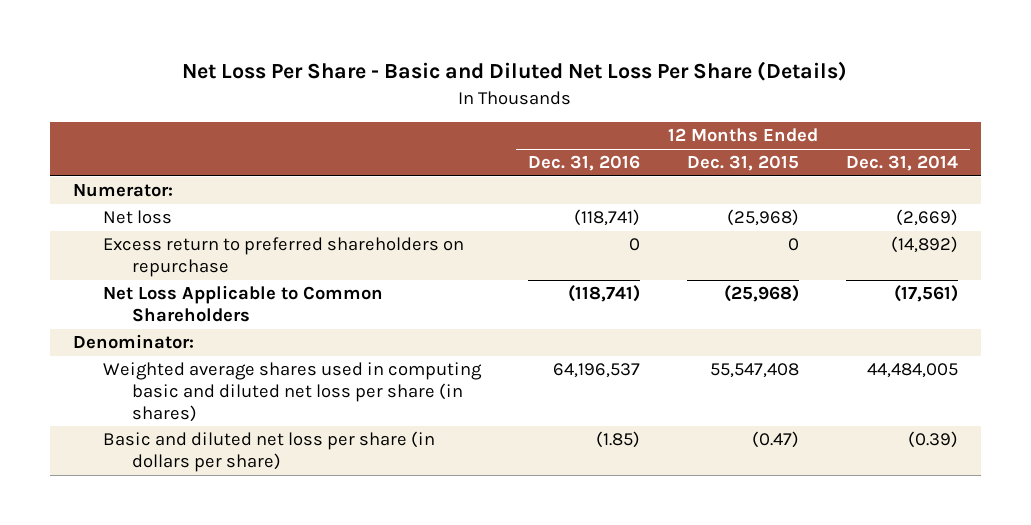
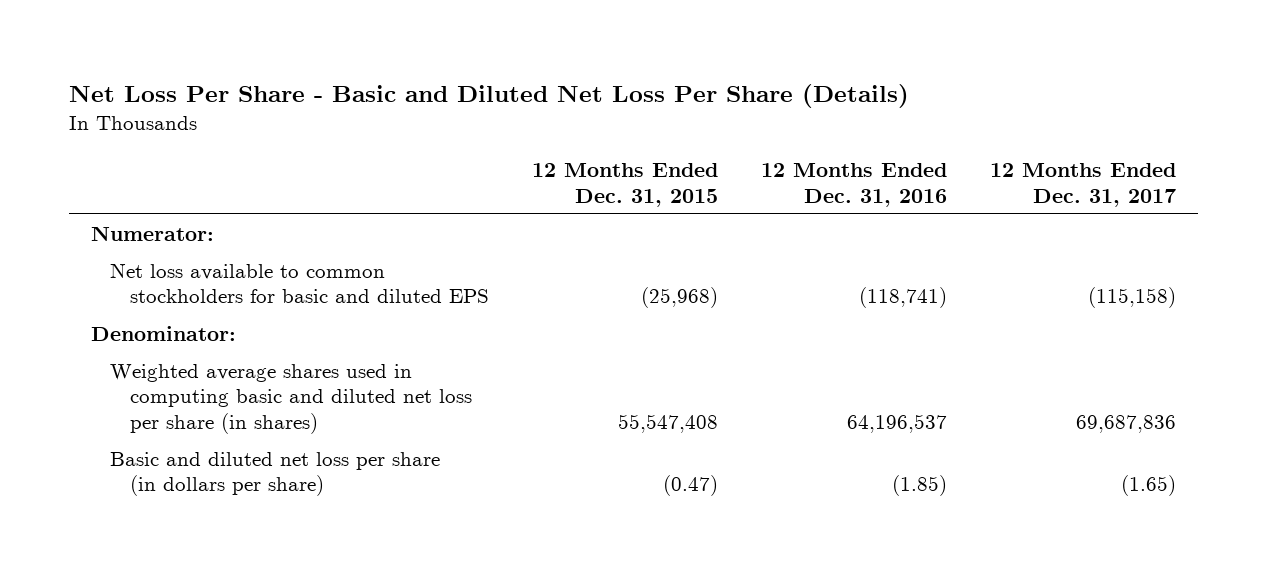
- | 12 Months Ended Dec. 31, 2016 | 12 Months Ended Dec. 31, 2015 | 12 Months Ended Dec. 31, 2014
+ | 12 Months Ended Dec. 31, 2015 | 12 Months Ended Dec. 31, 2016 | 12 Months Ended Dec. 31, 2017
- Net loss | (118,741) | (25,968) | (2,669)
- Excess return to preferred shareholders on repurchase | 0 | 0 | (14,892)
- Net Loss Applicable to Common Shareholders | (118,741) | (25,968) | (17,561)
+ Net loss available to common stockholders for basic and diluted EPS | (25,968) | (118,741) | (115,158)

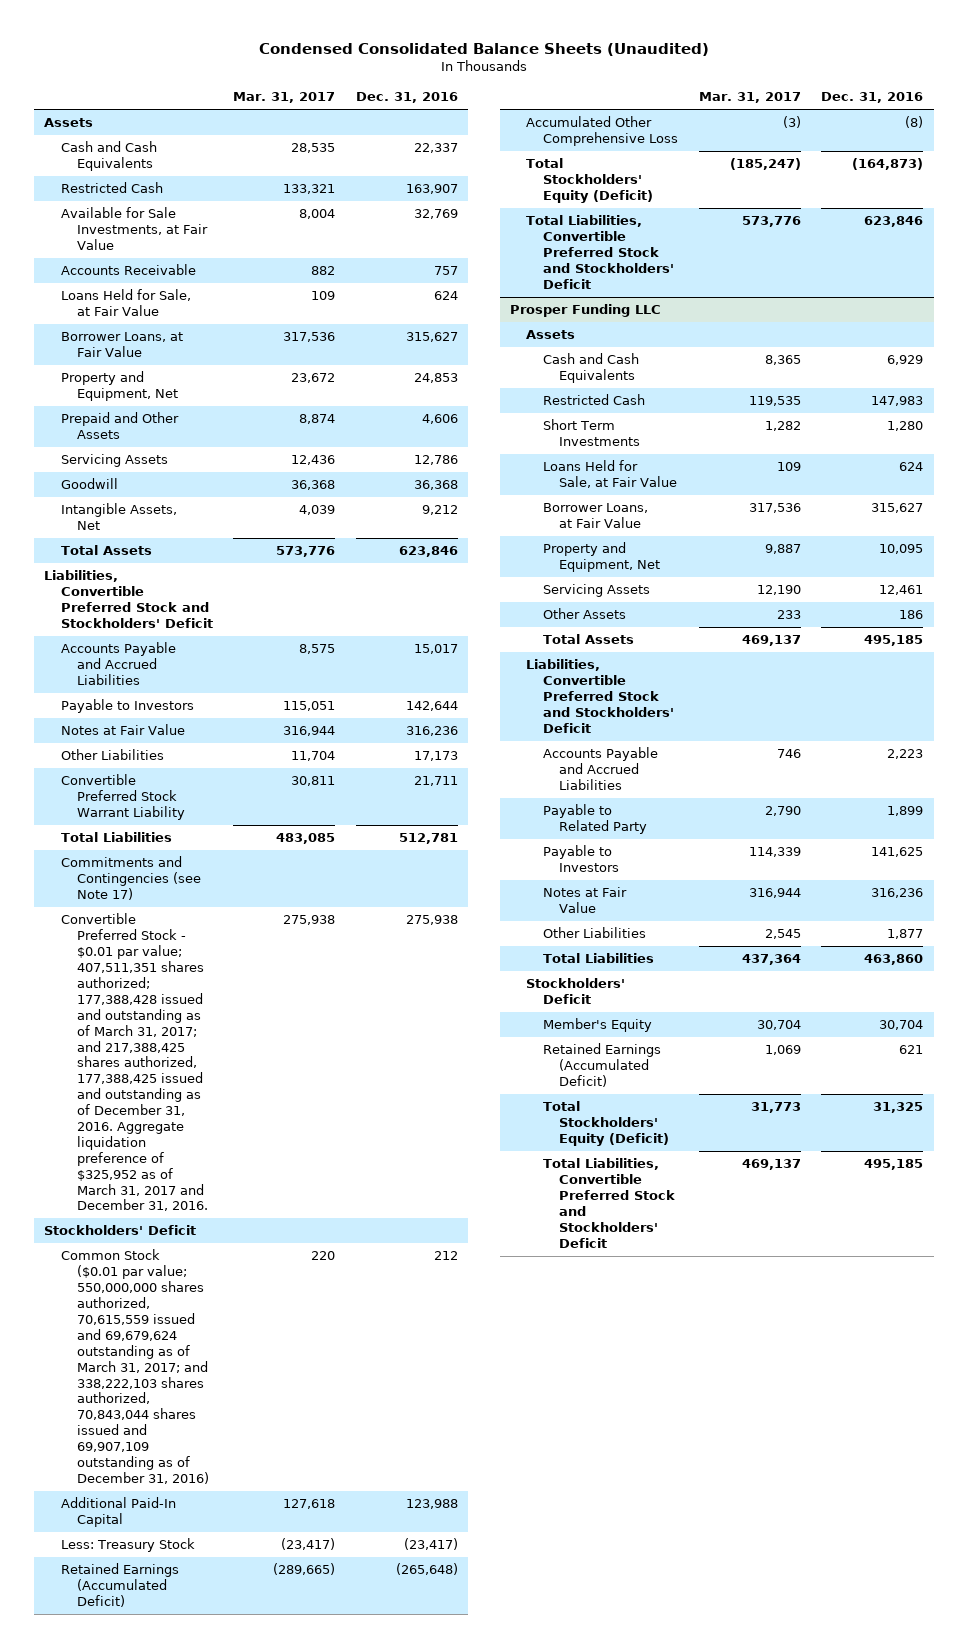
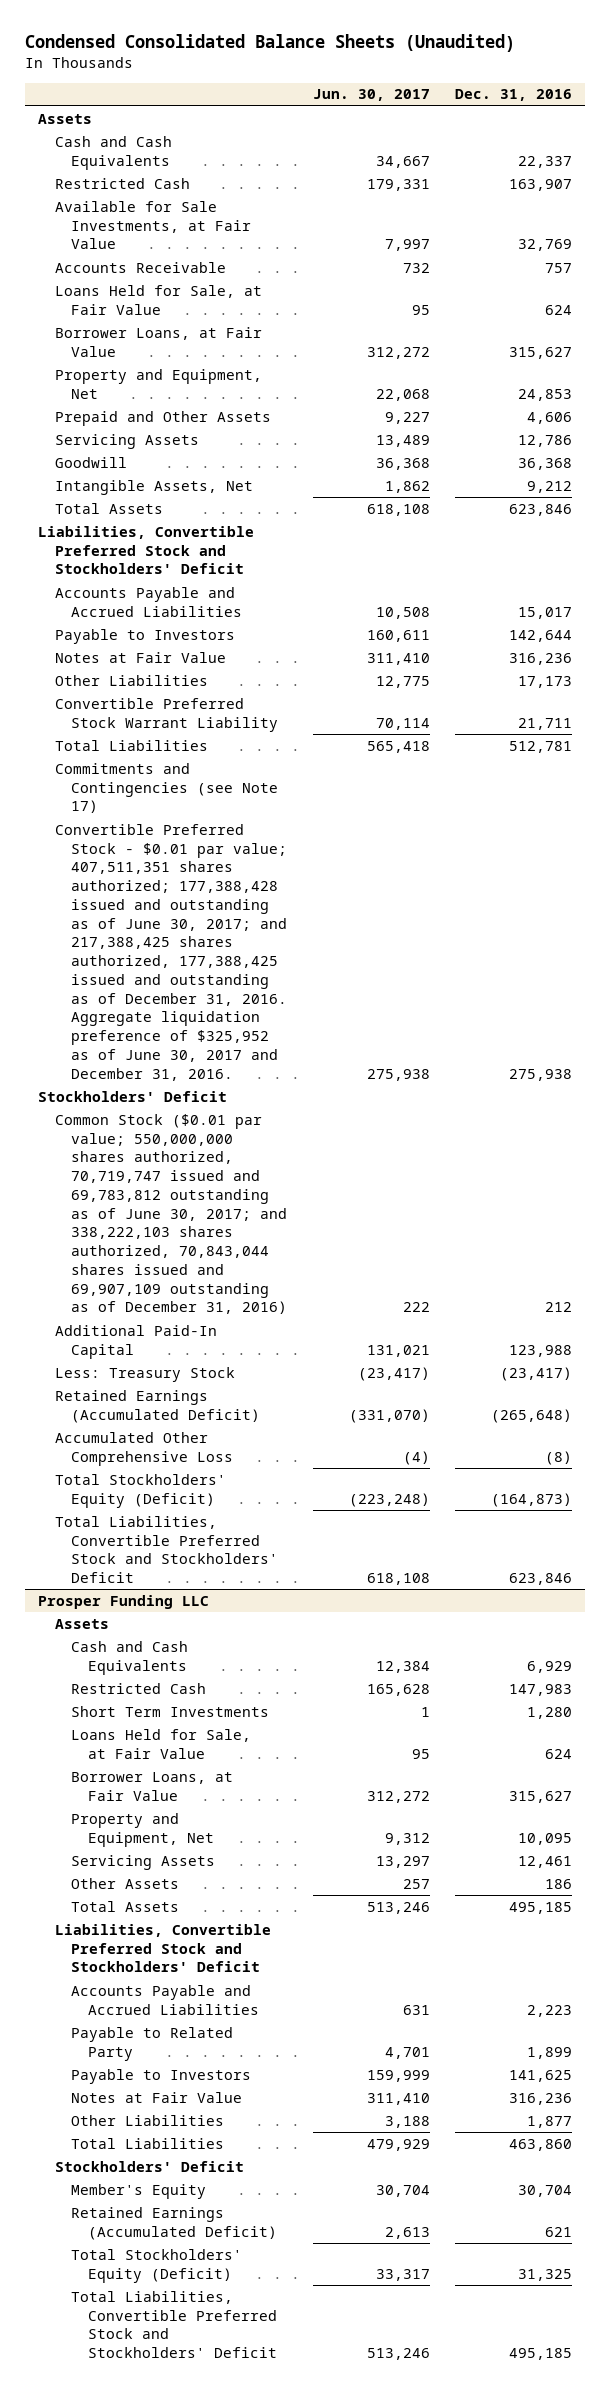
- | Mar. 31, 2017 | Dec. 31, 2016
+ | Jun. 30, 2017 | Dec. 31, 2016
- Convertible Preferred Stock - $0.01 par value; 407,511,351 shares authorized; 177,388,428 issued and outstanding as of March 31, 2017; and 217,388,425 shares authorized, 177,388,425 issued and outstanding as of December 31, 2016. Aggregate liquidation preference of $325,952 as of March 31, 2017 and December 31, 2016. | 275,938 | 275,938
+ Convertible Preferred Stock - $0.01 par value; 407,511,351 shares authorized; 177,388,428 issued and outstanding as of June 30, 2017; and 217,388,425 shares authorized, 177,388,425 issued and outstanding as of December 31, 2016. Aggregate liquidation preference of $325,952 as of June 30, 2017 and December 31, 2016. | 275,938 | 275,938
- Common Stock ($0.01 par value; 550,000,000 shares authorized, 70,615,559 issued and 69,679,624 outstanding as of March 31, 2017; and 338,222,103 shares authorized, 70,843,044 shares issued and 69,907,109 outstanding as of December 31, 2016) | 220 | 212
+ Common Stock ($0.01 par value; 550,000,000 shares authorized, 70,719,747 issued and 69,783,812 outstanding as of June 30, 2017; and 338,222,103 shares authorized, 70,843,044 shares issued and 69,907,109 outstanding as of December 31, 2016) | 222 | 212

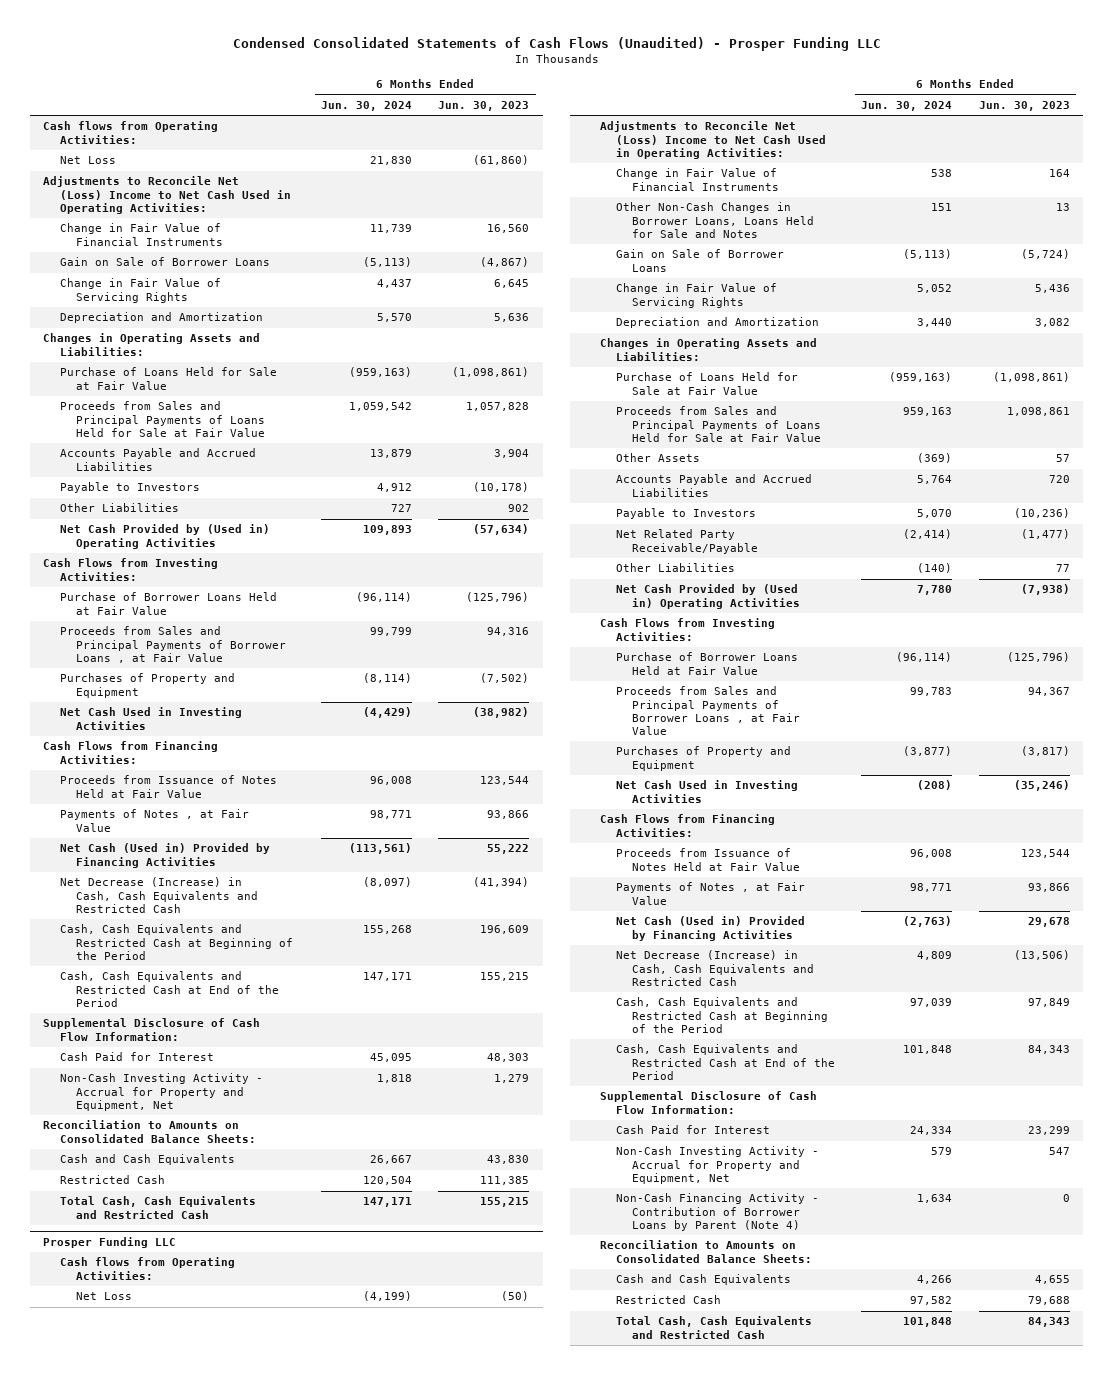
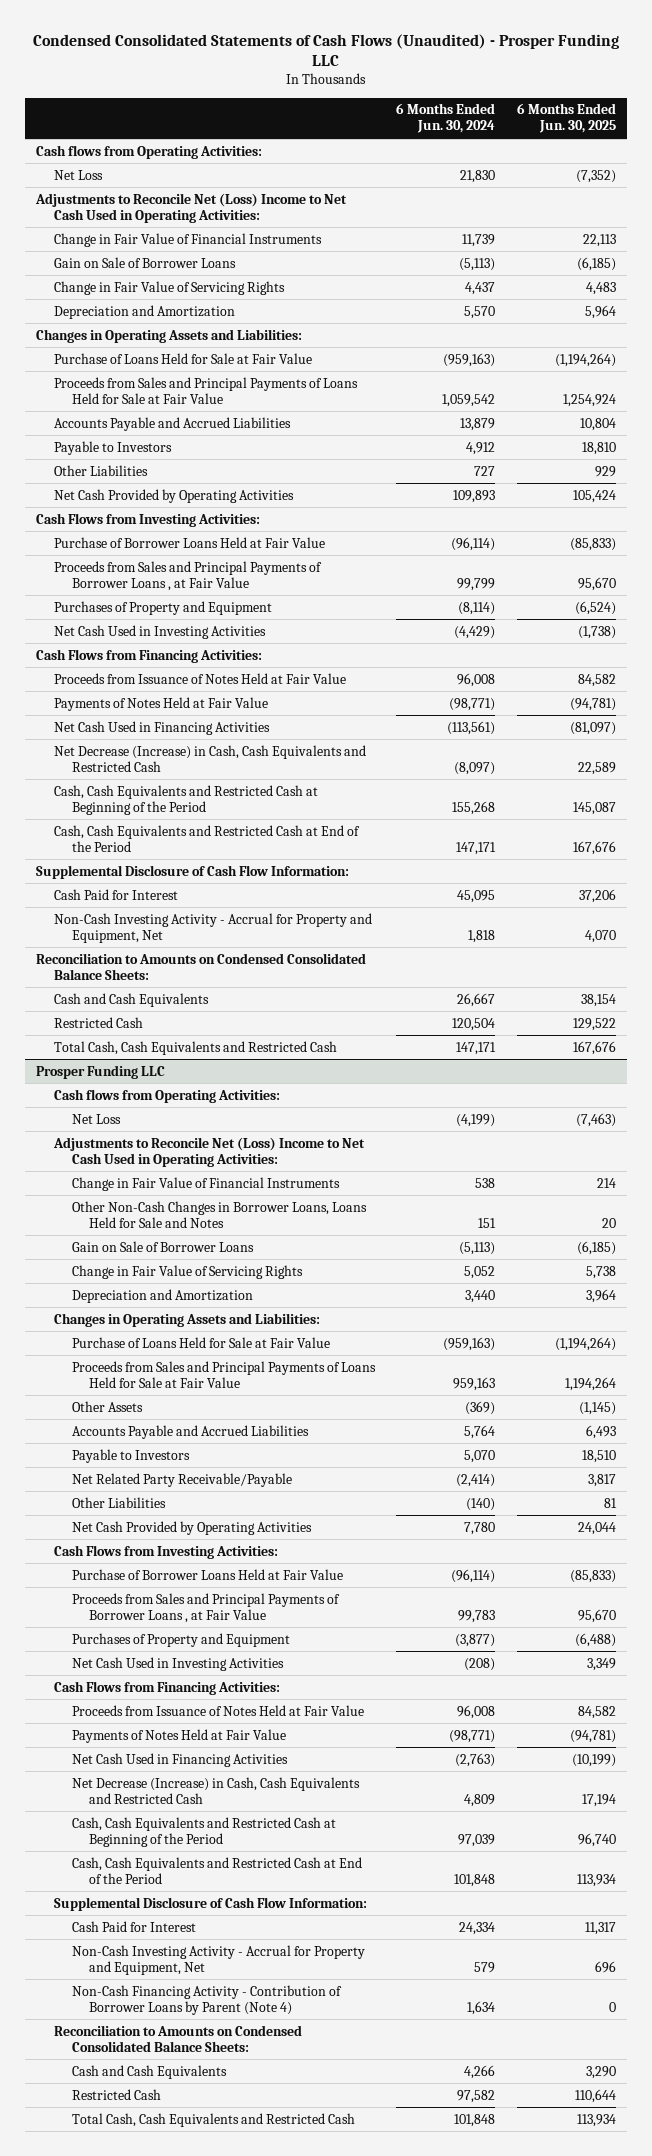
- | 6 Months Ended Jun. 30, 2024 | 6 Months Ended Jun. 30, 2023
+ | 6 Months Ended Jun. 30, 2024 | 6 Months Ended Jun. 30, 2025
- Net Cash Provided by (Used in) Operating Activities | 109,893 | (57,634)
+ Net Cash Provided by Operating Activities | 109,893 | 105,424
- Payments of Notes , at Fair Value | 98,771 | 93,866
- Net Cash (Used in) Provided by Financing Activities | (113,561) | 55,222
+ Payments of Notes Held at Fair Value | (98,771) | (94,781)
+ Net Cash Used in Financing Activities | (113,561) | (81,097)
- Reconciliation to Amounts on Consolidated Balance Sheets:
+ Reconciliation to Amounts on Condensed Consolidated Balance Sheets:
@ Prosper Funding LLC
- Net Cash Provided by (Used in) Operating Activities | 7,780 | (7,938)
+ Net Cash Provided by Operating Activities | 7,780 | 24,044
- Payments of Notes , at Fair Value | 98,771 | 93,866
- Net Cash (Used in) Provided by Financing Activities | (2,763) | 29,678
+ Payments of Notes Held at Fair Value | (98,771) | (94,781)
+ Net Cash Used in Financing Activities | (2,763) | (10,199)
- Reconciliation to Amounts on Consolidated Balance Sheets:
+ Reconciliation to Amounts on Condensed Consolidated Balance Sheets:

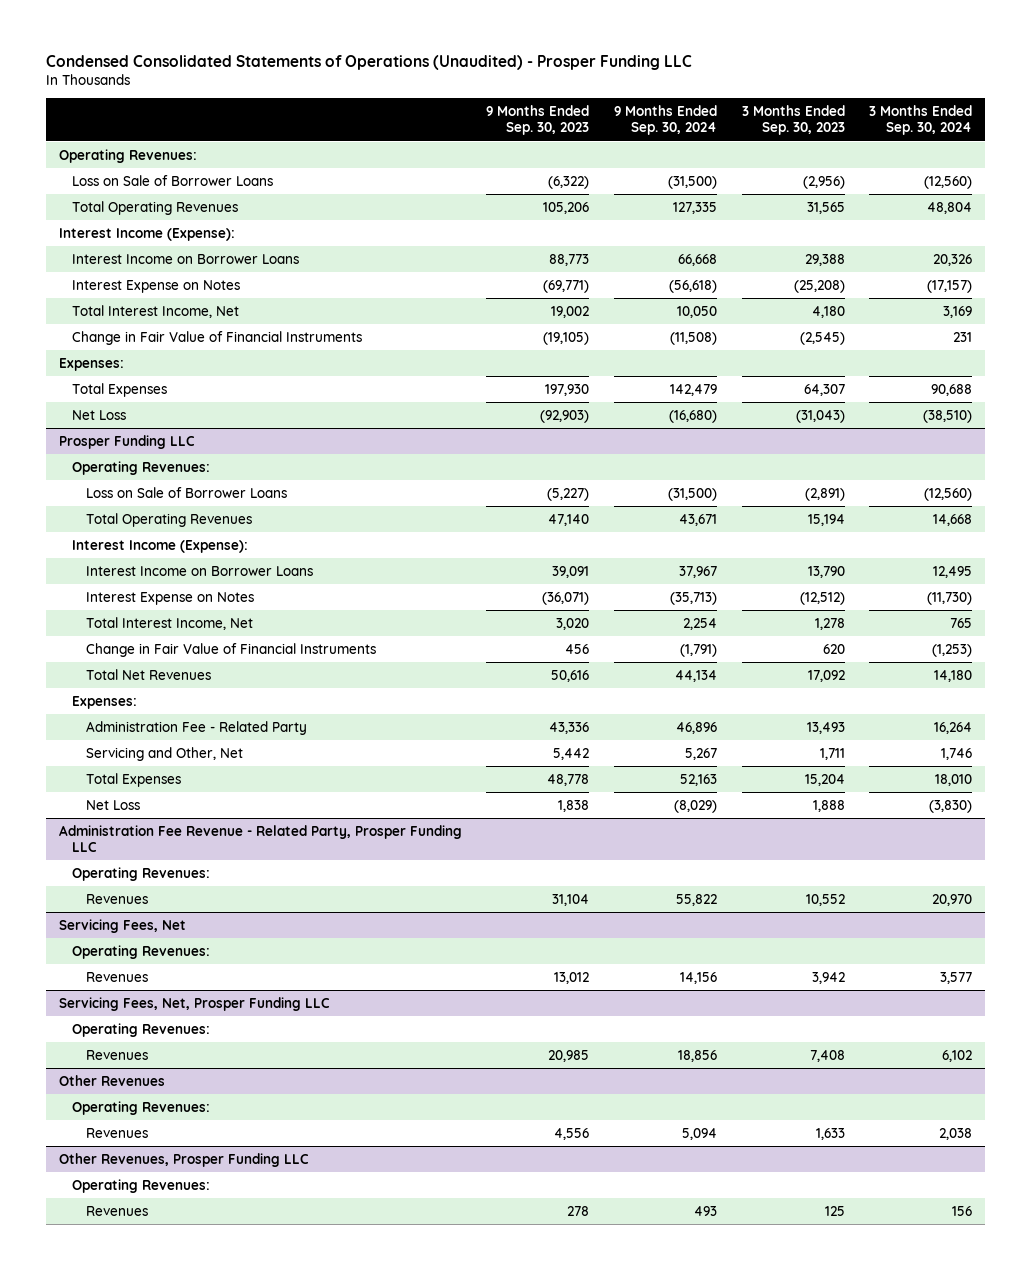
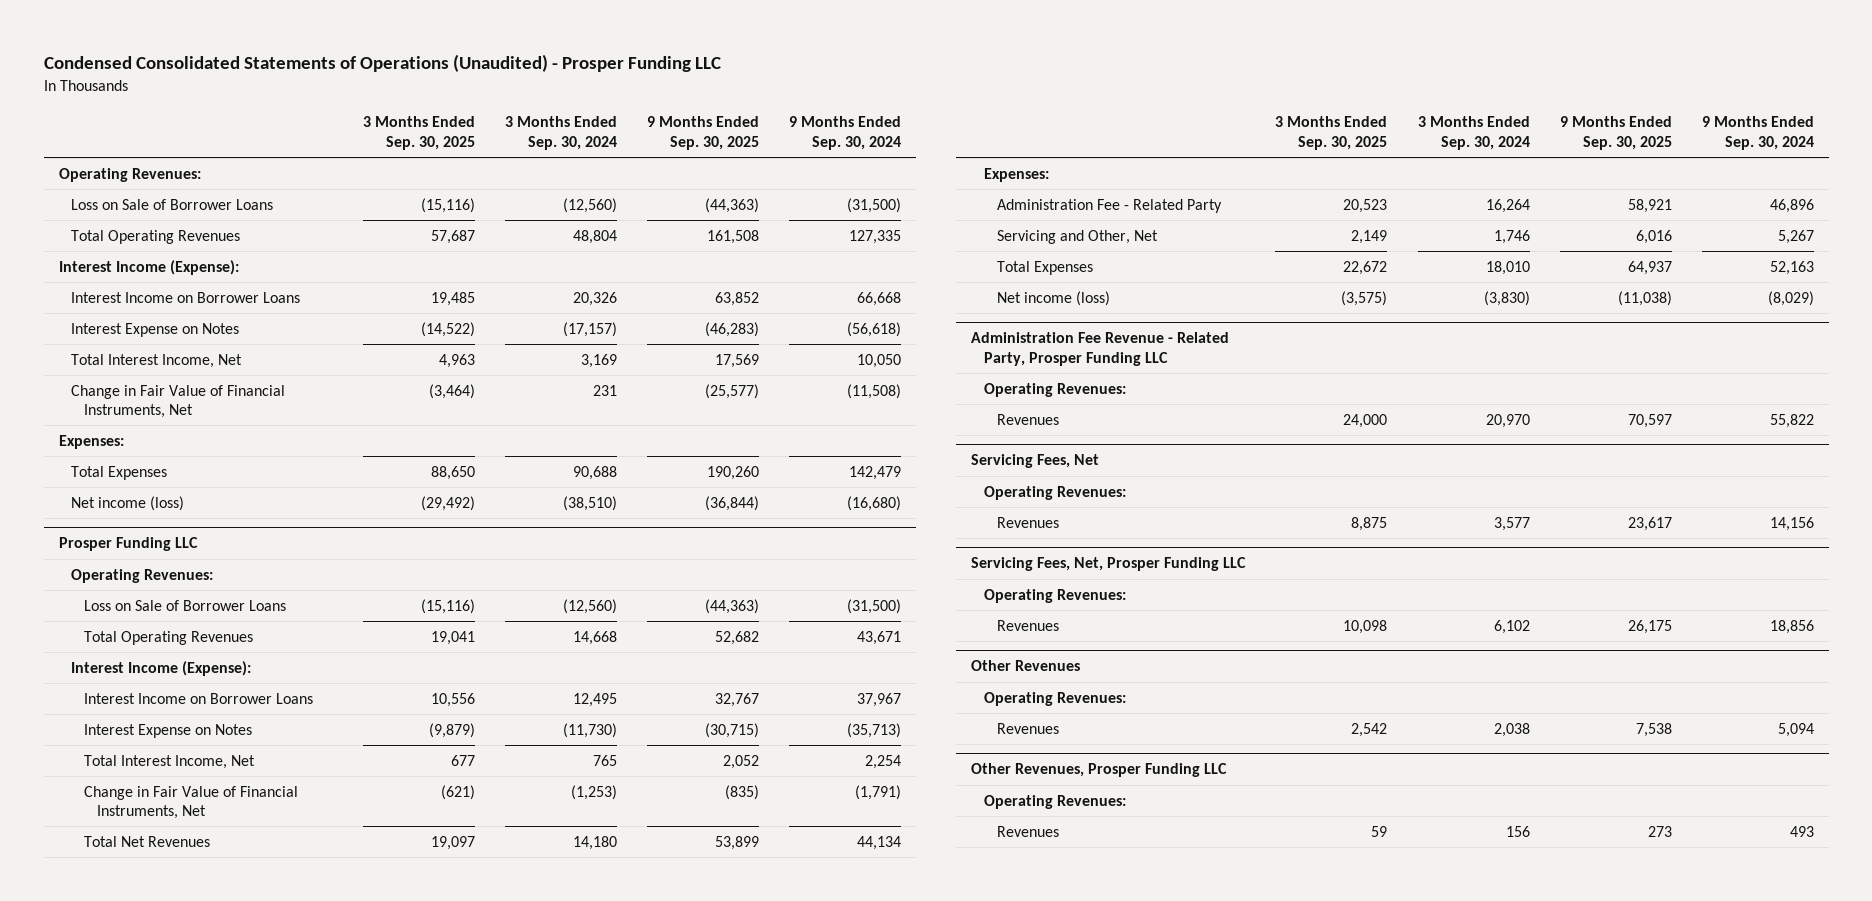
- | 9 Months Ended Sep. 30, 2023 | 9 Months Ended Sep. 30, 2024 | 3 Months Ended Sep. 30, 2023 | 3 Months Ended Sep. 30, 2024
+ | 3 Months Ended Sep. 30, 2025 | 3 Months Ended Sep. 30, 2024 | 9 Months Ended Sep. 30, 2025 | 9 Months Ended Sep. 30, 2024
- Change in Fair Value of Financial Instruments | (19,105) | (11,508) | (2,545) | 231
+ Change in Fair Value of Financial Instruments, Net | (3,464) | 231 | (25,577) | (11,508)
- Net Loss | (92,903) | (16,680) | (31,043) | (38,510)
+ Net income (loss) | (29,492) | (38,510) | (36,844) | (16,680)
@ Prosper Funding LLC
- Change in Fair Value of Financial Instruments | 456 | (1,791) | 620 | (1,253)
+ Change in Fair Value of Financial Instruments, Net | (621) | (1,253) | (835) | (1,791)
- Net Loss | 1,838 | (8,029) | 1,888 | (3,830)
+ Net income (loss) | (3,575) | (3,830) | (11,038) | (8,029)

